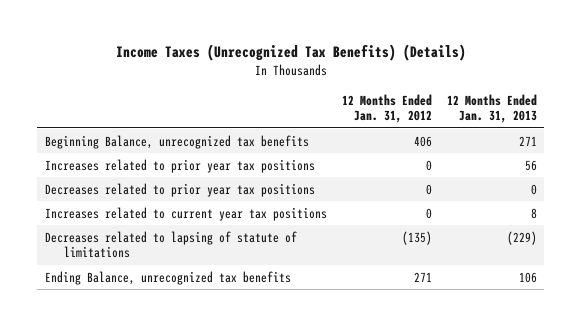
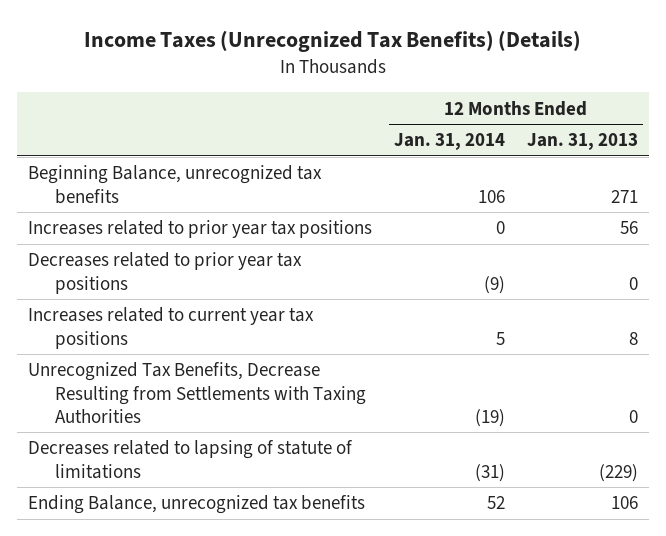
- | 12 Months Ended Jan. 31, 2012 | 12 Months Ended Jan. 31, 2013
+ | 12 Months Ended Jan. 31, 2014 | 12 Months Ended Jan. 31, 2013
+ Unrecognized Tax Benefits, Decrease Resulting from Settlements with Taxing Authorities | (19) | 0

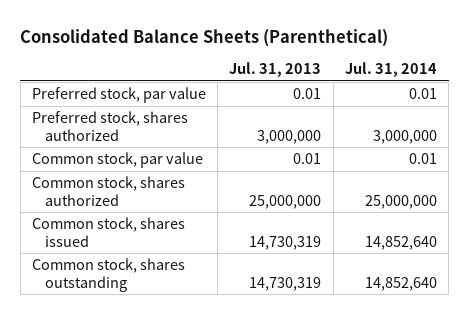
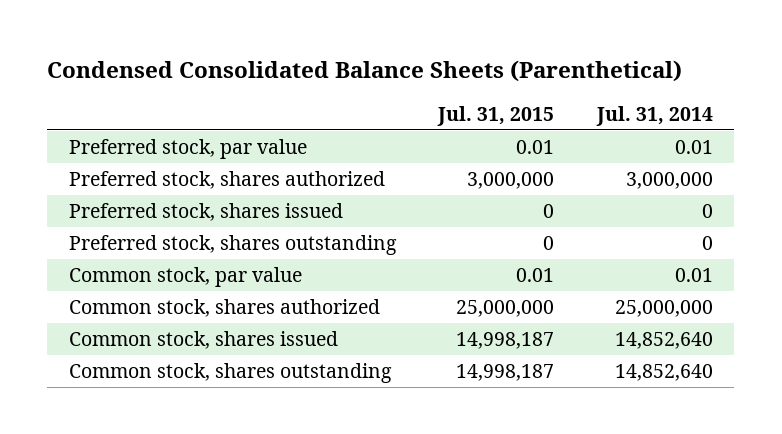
- Consolidated Balance Sheets (Parenthetical)
+ Condensed Consolidated Balance Sheets (Parenthetical)
- | Jul. 31, 2013 | Jul. 31, 2014
+ | Jul. 31, 2015 | Jul. 31, 2014
+ Preferred stock, shares issued | 0 | 0
+ Preferred stock, shares outstanding | 0 | 0

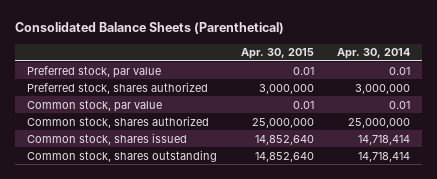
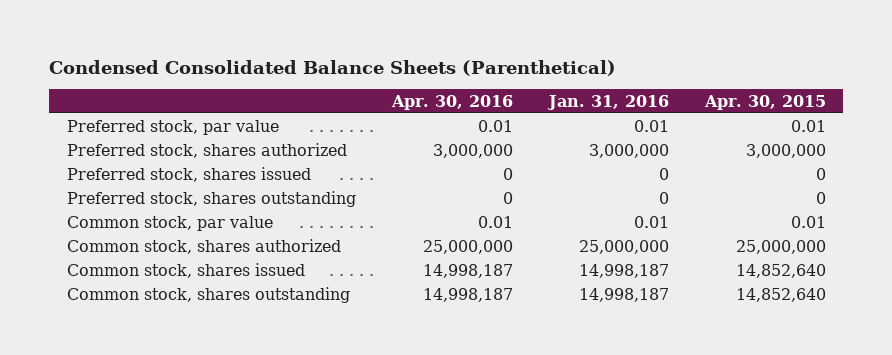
- Consolidated Balance Sheets (Parenthetical)
+ Condensed Consolidated Balance Sheets (Parenthetical)
- | Apr. 30, 2015 | Apr. 30, 2014
+ | Apr. 30, 2016 | Jan. 31, 2016 | Apr. 30, 2015
+ Preferred stock, shares issued | 0 | 0 | 0
+ Preferred stock, shares outstanding | 0 | 0 | 0

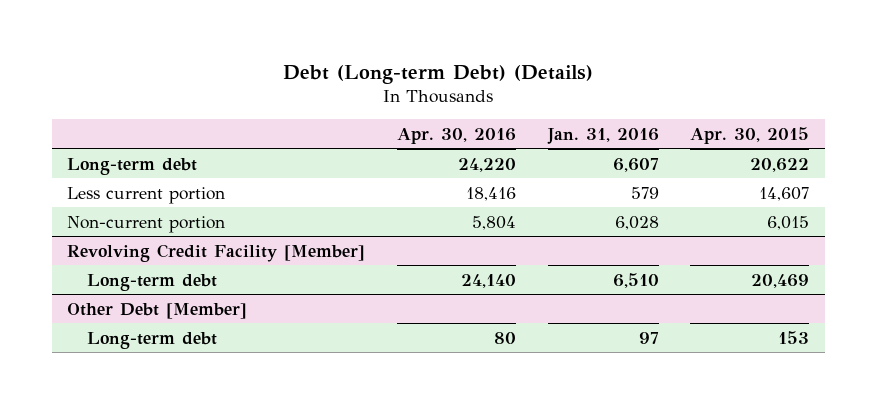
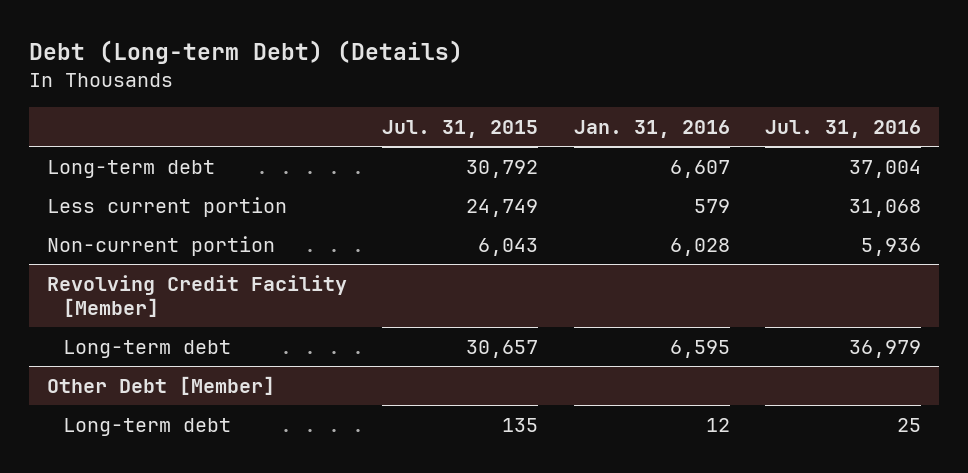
- | Apr. 30, 2016 | Jan. 31, 2016 | Apr. 30, 2015
+ | Jul. 31, 2015 | Jan. 31, 2016 | Jul. 31, 2016
@ Revolving Credit Facility [Member]
- Long-term debt | 24,140 | 6,510 | 20,469
+ Long-term debt | 30,657 | 6,595 | 36,979
@ Other Debt [Member]
- Long-term debt | 80 | 97 | 153
+ Long-term debt | 135 | 12 | 25

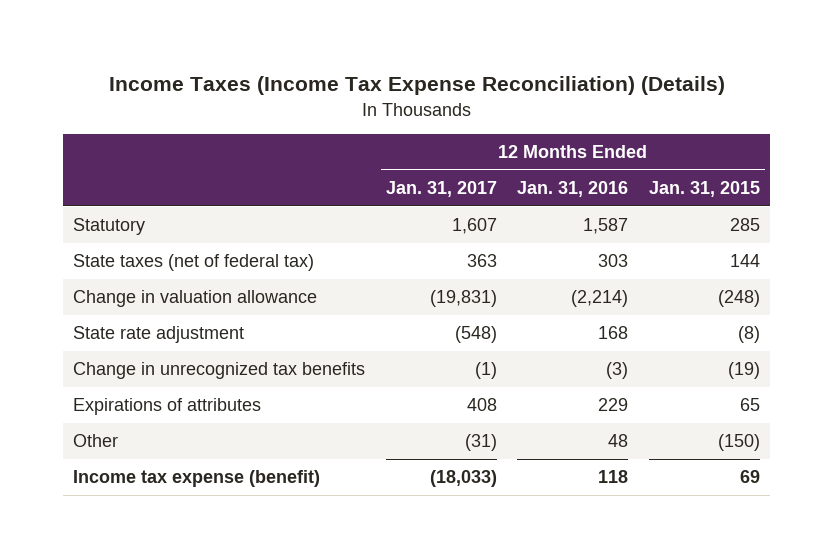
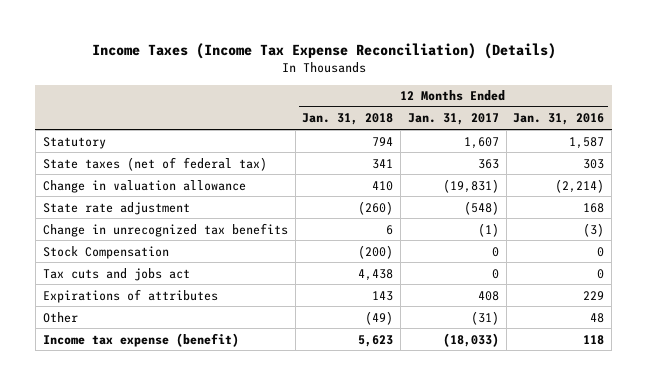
- | 12 Months Ended Jan. 31, 2017 | 12 Months Ended Jan. 31, 2016 | 12 Months Ended Jan. 31, 2015
+ | 12 Months Ended Jan. 31, 2018 | 12 Months Ended Jan. 31, 2017 | 12 Months Ended Jan. 31, 2016
+ Stock Compensation | (200) | 0 | 0
+ Tax cuts and jobs act | 4,438 | 0 | 0

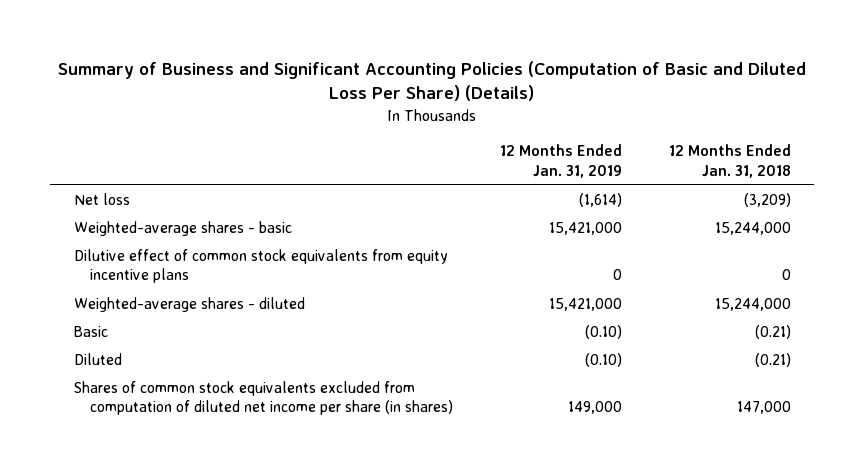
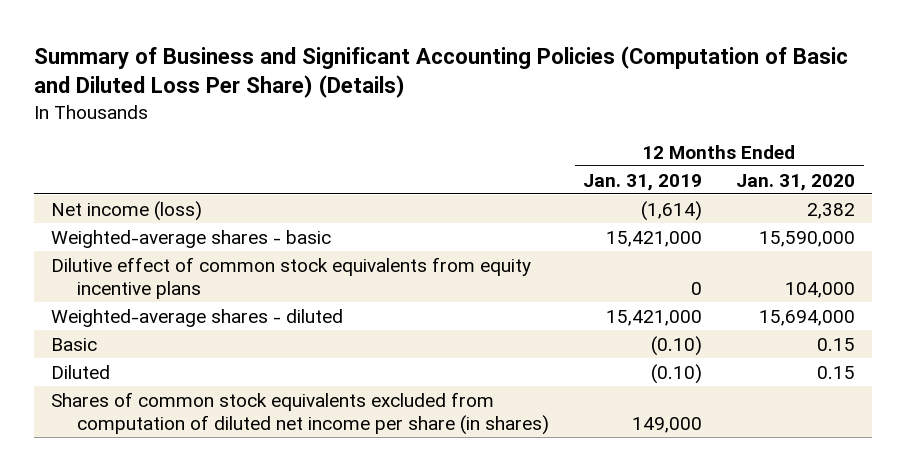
- | 12 Months Ended Jan. 31, 2019 | 12 Months Ended Jan. 31, 2018
+ | 12 Months Ended Jan. 31, 2019 | 12 Months Ended Jan. 31, 2020
- Net loss | (1,614) | (3,209)
+ Net income (loss) | (1,614) | 2,382

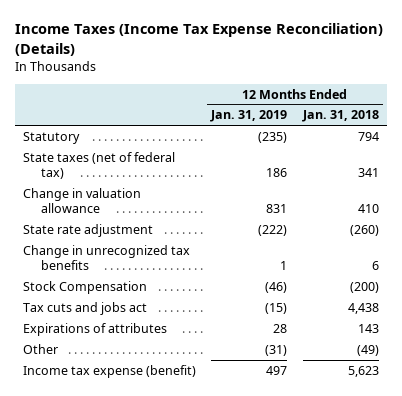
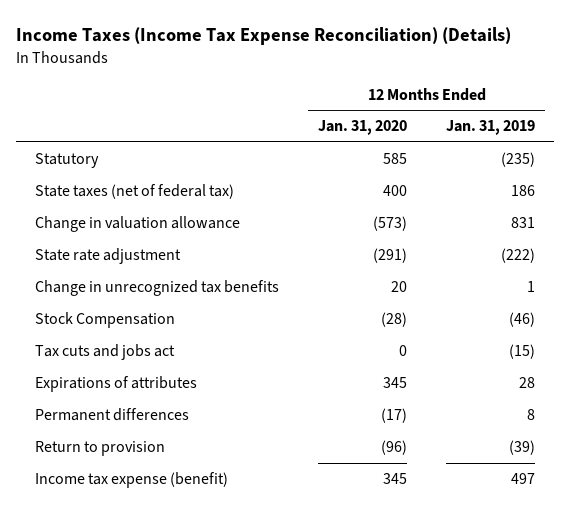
- | 12 Months Ended Jan. 31, 2019 | 12 Months Ended Jan. 31, 2018
+ | 12 Months Ended Jan. 31, 2020 | 12 Months Ended Jan. 31, 2019
- Other | (31) | (49)
+ Permanent differences | (17) | 8
+ Return to provision | (96) | (39)

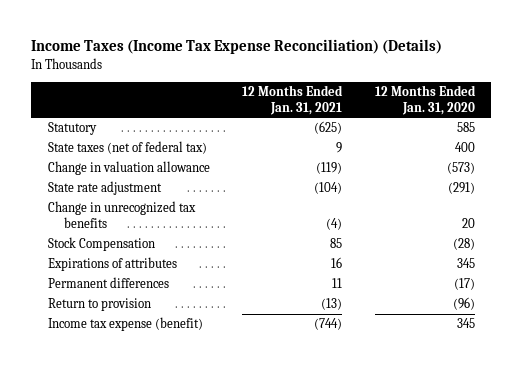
- | 12 Months Ended Jan. 31, 2020 | 12 Months Ended Jan. 31, 2019
+ | 12 Months Ended Jan. 31, 2021 | 12 Months Ended Jan. 31, 2020
- Tax cuts and jobs act | 0 | (15)

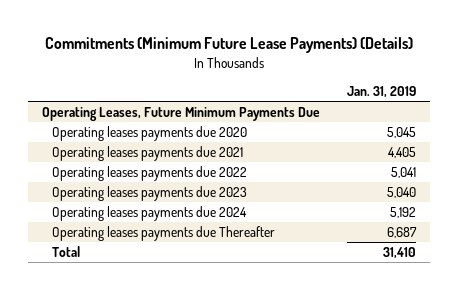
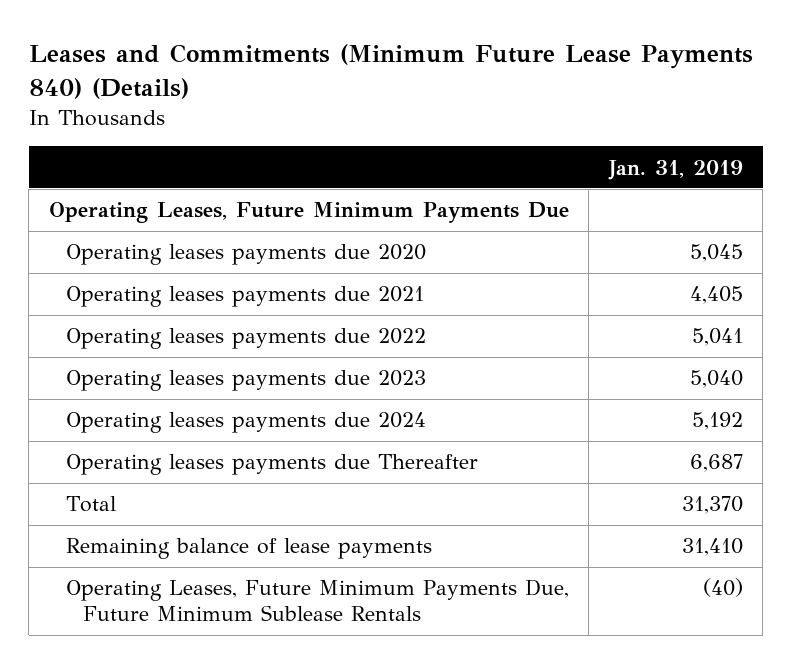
- Commitments (Minimum Future Lease Payments) (Details)
+ Leases and Commitments (Minimum Future Lease Payments 840) (Details)
- Total | 31,410
+ Total | 31,370
+ Remaining balance of lease payments | 31,410
+ Operating Leases, Future Minimum Payments Due, Future Minimum Sublease Rentals | (40)

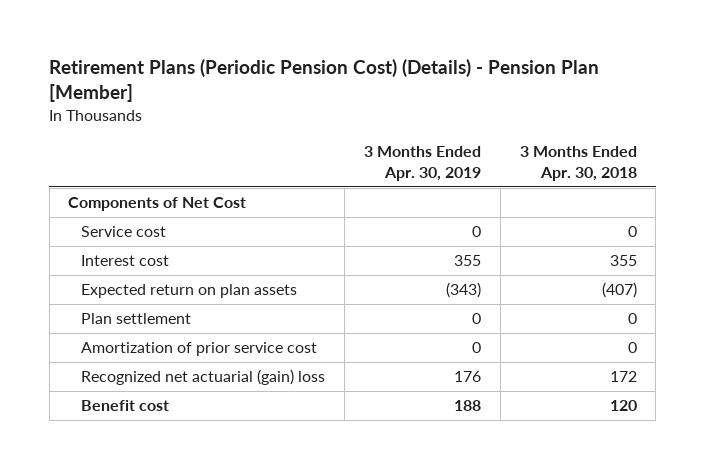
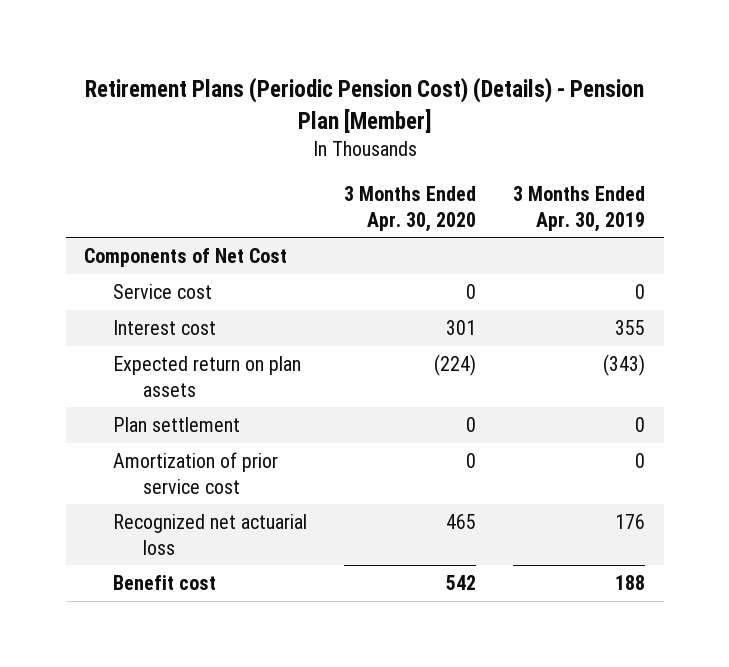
- | 3 Months Ended Apr. 30, 2019 | 3 Months Ended Apr. 30, 2018
+ | 3 Months Ended Apr. 30, 2020 | 3 Months Ended Apr. 30, 2019
- Recognized net actuarial (gain) loss | 176 | 172
+ Recognized net actuarial loss | 465 | 176

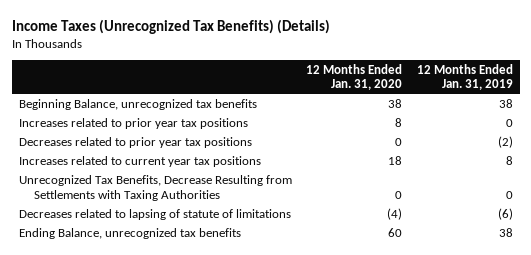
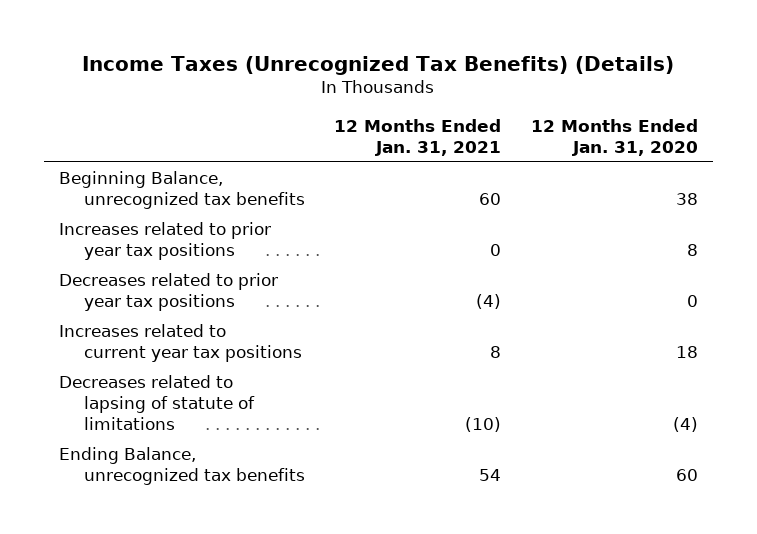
- | 12 Months Ended Jan. 31, 2020 | 12 Months Ended Jan. 31, 2019
+ | 12 Months Ended Jan. 31, 2021 | 12 Months Ended Jan. 31, 2020
- Unrecognized Tax Benefits, Decrease Resulting from Settlements with Taxing Authorities | 0 | 0

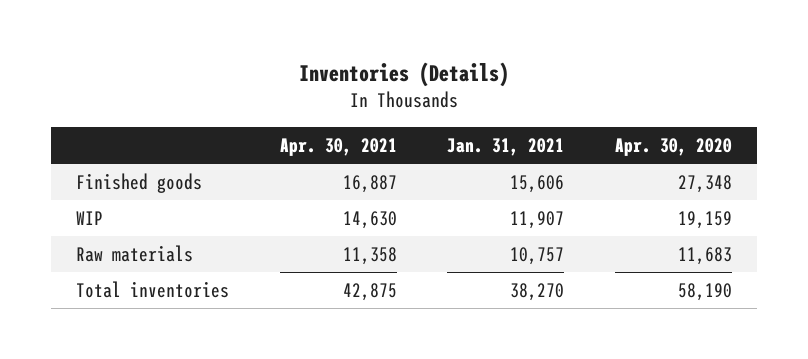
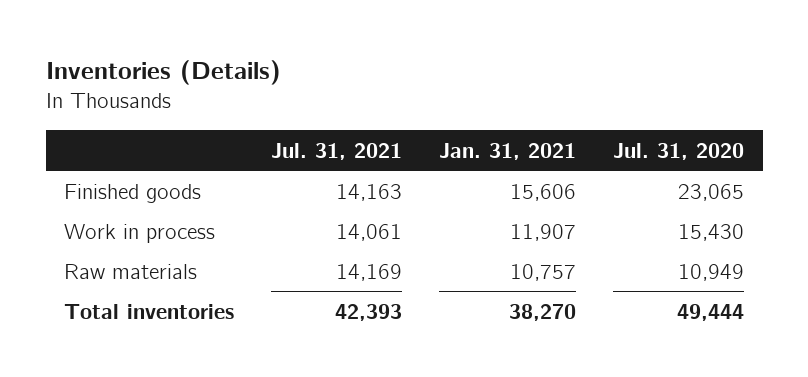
- | Apr. 30, 2021 | Jan. 31, 2021 | Apr. 30, 2020
+ | Jul. 31, 2021 | Jan. 31, 2021 | Jul. 31, 2020
- WIP | 14,630 | 11,907 | 19,159
+ Work in process | 14,061 | 11,907 | 15,430

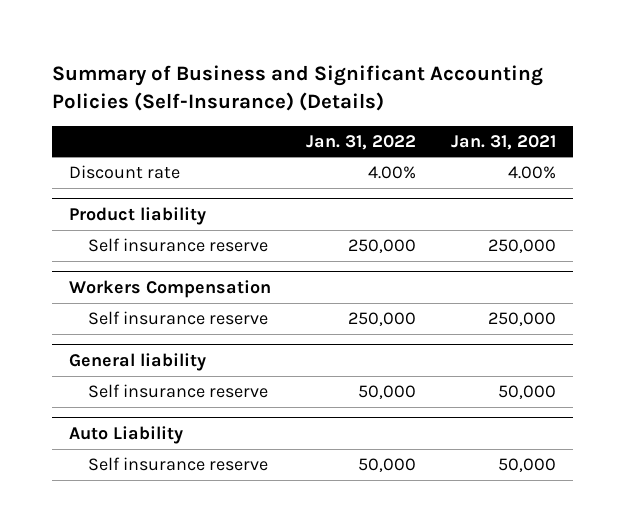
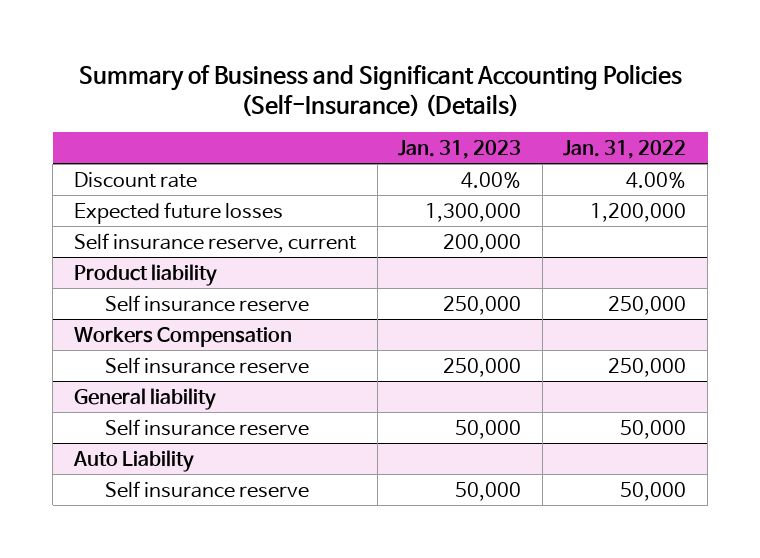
- | Jan. 31, 2022 | Jan. 31, 2021
+ | Jan. 31, 2023 | Jan. 31, 2022
+ Expected future losses | 1,300,000 | 1,200,000
+ Self insurance reserve, current | 200,000 |

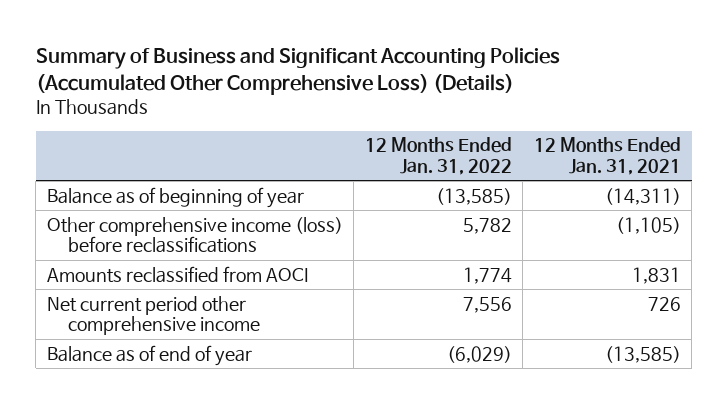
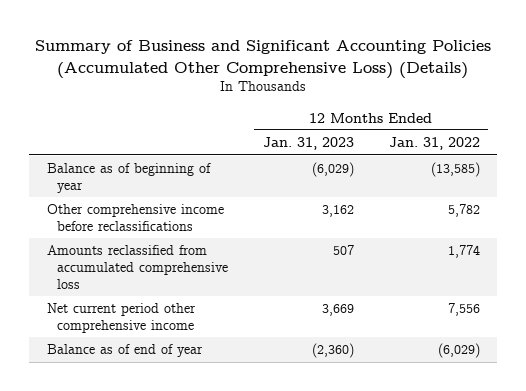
- | 12 Months Ended Jan. 31, 2022 | 12 Months Ended Jan. 31, 2021
+ | 12 Months Ended Jan. 31, 2023 | 12 Months Ended Jan. 31, 2022
- Other comprehensive income (loss) before reclassifications | 5,782 | (1,105)
- Amounts reclassified from AOCI | 1,774 | 1,831
+ Other comprehensive income before reclassifications | 3,162 | 5,782
+ Amounts reclassified from accumulated comprehensive loss | 507 | 1,774

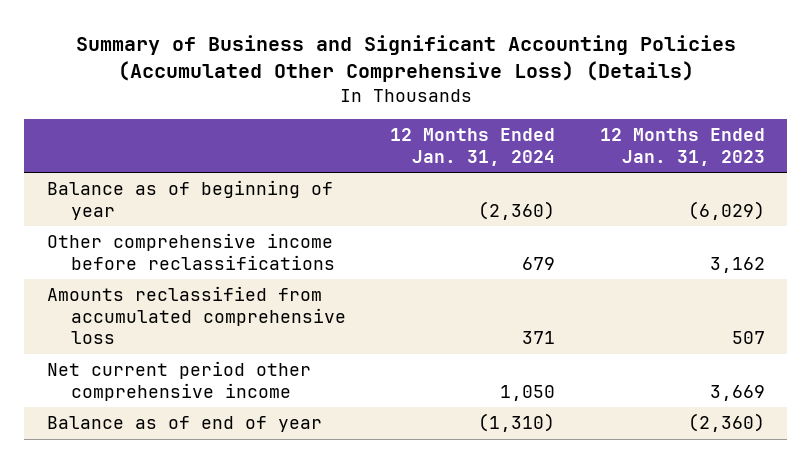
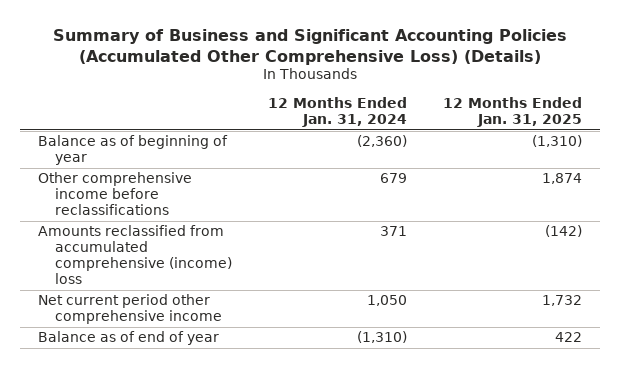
- | 12 Months Ended Jan. 31, 2024 | 12 Months Ended Jan. 31, 2023
+ | 12 Months Ended Jan. 31, 2024 | 12 Months Ended Jan. 31, 2025
- Amounts reclassified from accumulated comprehensive loss | 371 | 507
+ Amounts reclassified from accumulated comprehensive (income) loss | 371 | (142)

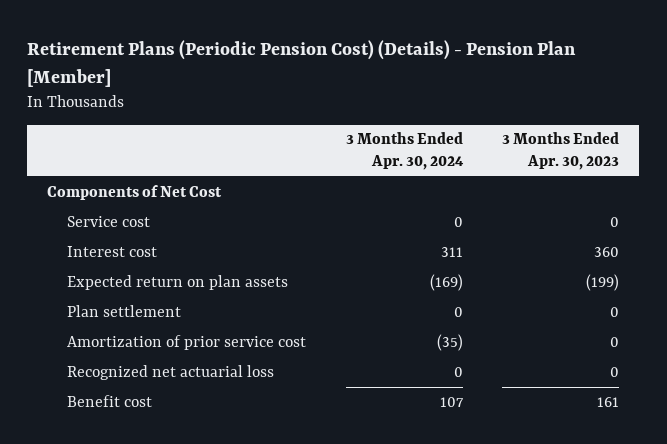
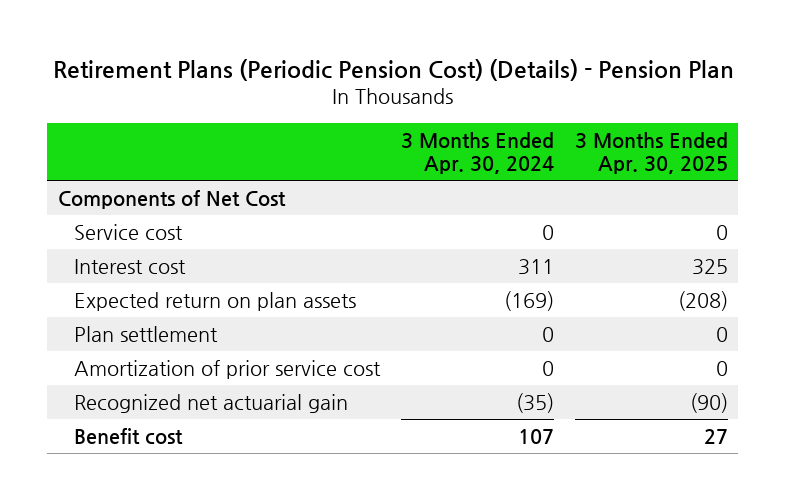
- Retirement Plans (Periodic Pension Cost) (Details) - Pension Plan [Member]
+ Retirement Plans (Periodic Pension Cost) (Details) - Pension Plan
- | 3 Months Ended Apr. 30, 2024 | 3 Months Ended Apr. 30, 2023
+ | 3 Months Ended Apr. 30, 2024 | 3 Months Ended Apr. 30, 2025
- Amortization of prior service cost | (35) | 0
- Recognized net actuarial loss | 0 | 0
+ Amortization of prior service cost | 0 | 0
+ Recognized net actuarial gain | (35) | (90)

